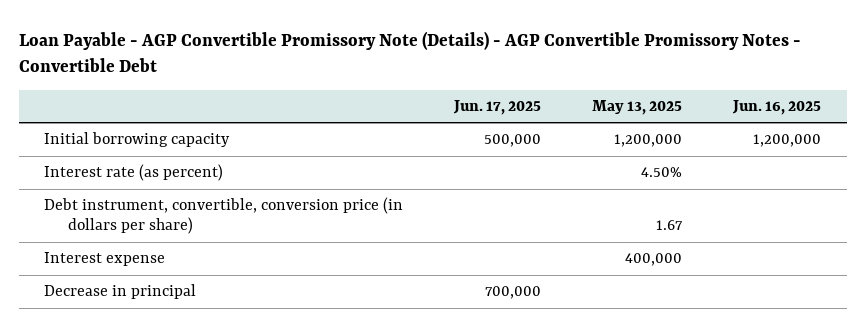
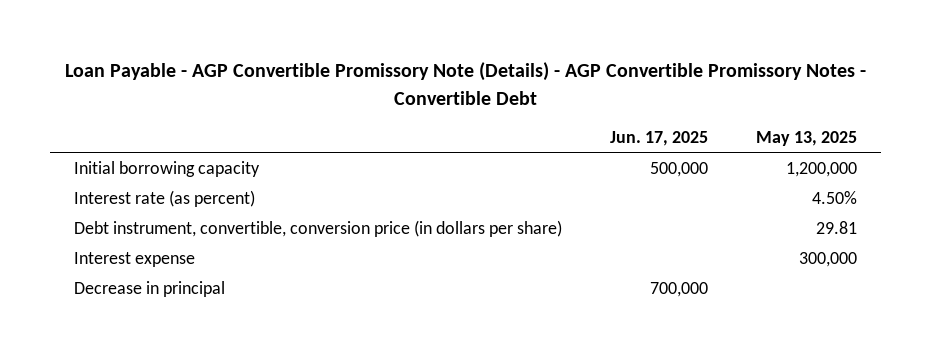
- | Jun. 17, 2025 | May 13, 2025 | Jun. 16, 2025
+ | Jun. 17, 2025 | May 13, 2025
- Debt instrument, convertible, conversion price (in dollars per share) | | 1.67 |
- Interest expense | | 400,000 |
+ Debt instrument, convertible, conversion price (in dollars per share) | | 29.81
+ Interest expense | | 300,000

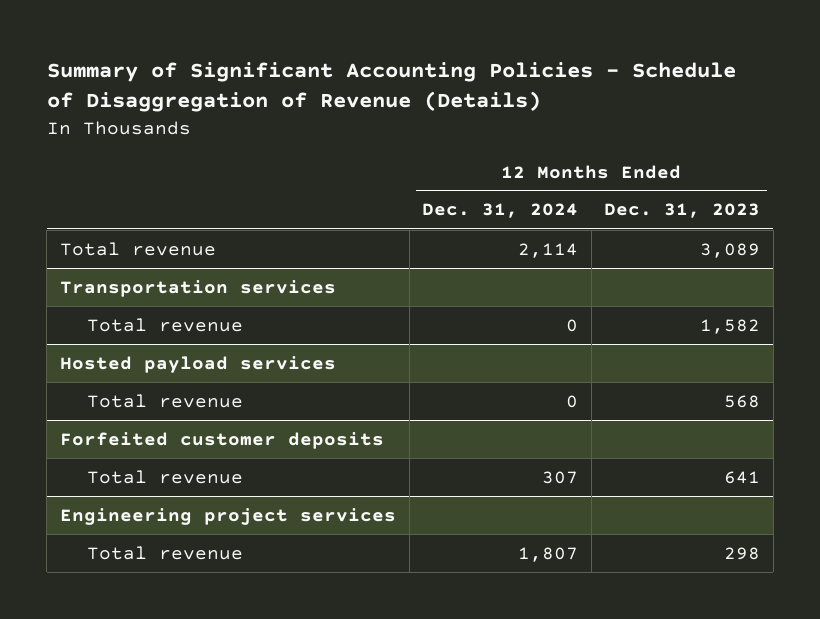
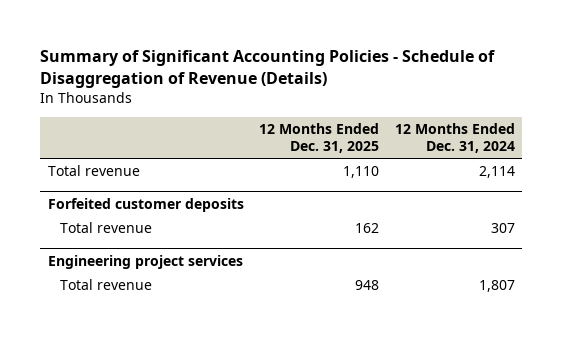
- | 12 Months Ended Dec. 31, 2024 | 12 Months Ended Dec. 31, 2023
+ | 12 Months Ended Dec. 31, 2025 | 12 Months Ended Dec. 31, 2024
- Transportation services
- Total revenue | 0 | 1,582
- Hosted payload services
- Total revenue | 0 | 568

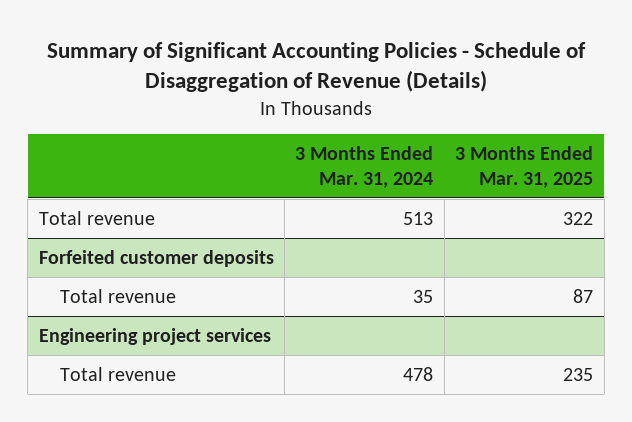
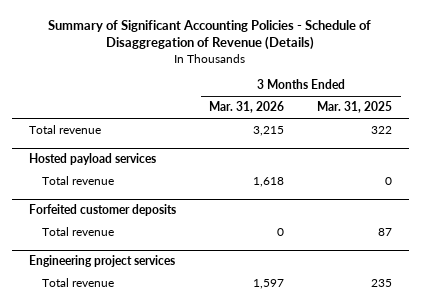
- | 3 Months Ended Mar. 31, 2024 | 3 Months Ended Mar. 31, 2025
+ | 3 Months Ended Mar. 31, 2026 | 3 Months Ended Mar. 31, 2025
+ Hosted payload services
+ Total revenue | 1,618 | 0

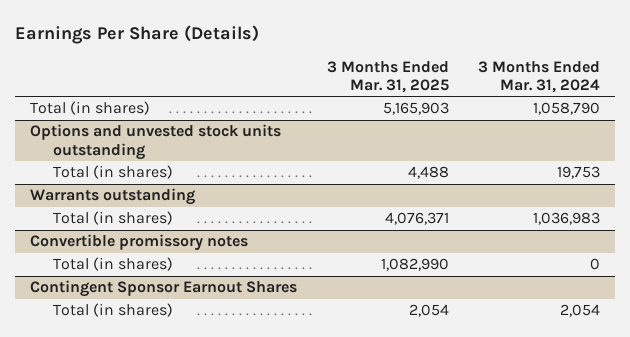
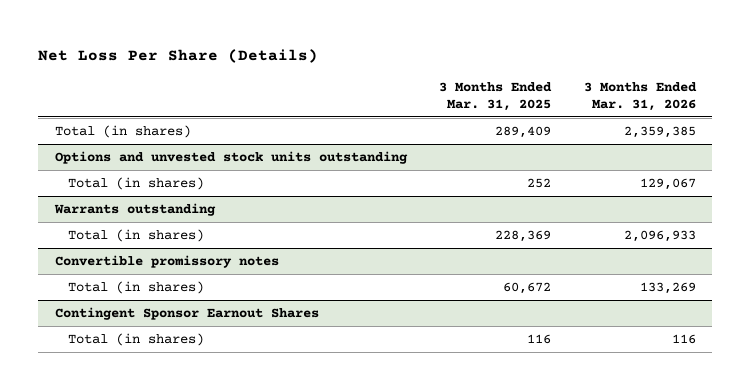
- Earnings Per Share (Details)
+ Net Loss Per Share (Details)
- | 3 Months Ended Mar. 31, 2025 | 3 Months Ended Mar. 31, 2024
+ | 3 Months Ended Mar. 31, 2025 | 3 Months Ended Mar. 31, 2026
- Total (in shares) | 5,165,903 | 1,058,790
+ Total (in shares) | 289,409 | 2,359,385
@ Options and unvested stock units outstanding
- Total (in shares) | 4,488 | 19,753
+ Total (in shares) | 252 | 129,067
@ Warrants outstanding
- Total (in shares) | 4,076,371 | 1,036,983
+ Total (in shares) | 228,369 | 2,096,933
@ Convertible promissory notes
- Total (in shares) | 1,082,990 | 0
+ Total (in shares) | 60,672 | 133,269
@ Contingent Sponsor Earnout Shares
- Total (in shares) | 2,054 | 2,054
+ Total (in shares) | 116 | 116

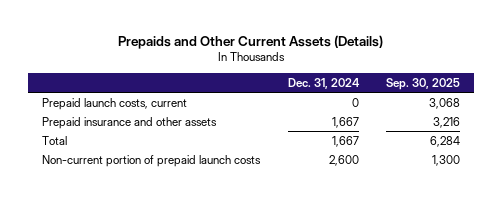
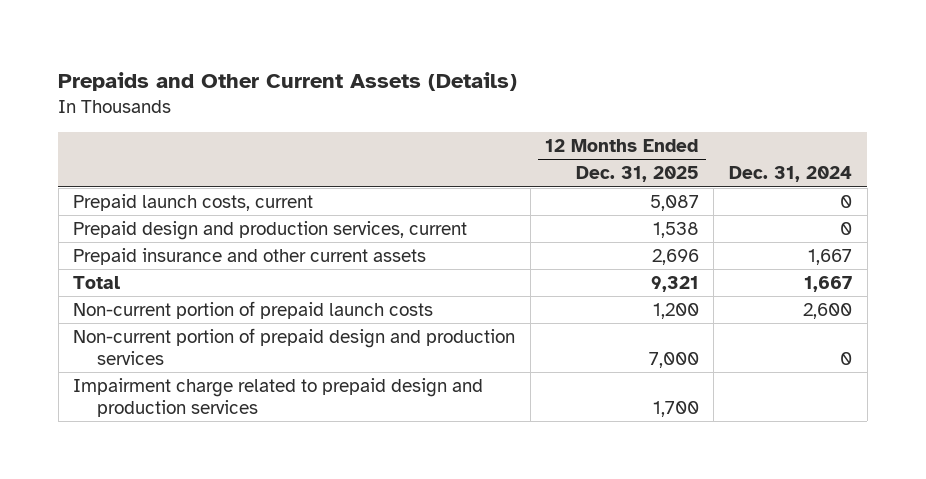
- | Dec. 31, 2024 | Sep. 30, 2025
+ | 12 Months Ended Dec. 31, 2025 | Dec. 31, 2024
- Prepaid insurance and other assets | 1,667 | 3,216
+ Prepaid design and production services, current | 1,538 | 0
+ Prepaid insurance and other current assets | 2,696 | 1,667
+ Non-current portion of prepaid design and production services | 7,000 | 0
+ Impairment charge related to prepaid design and production services | 1,700 |

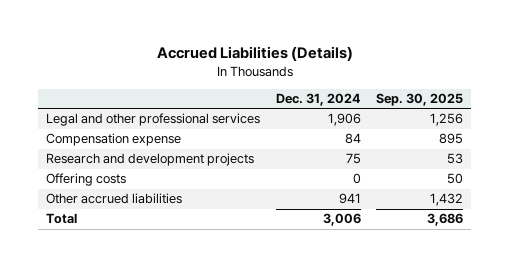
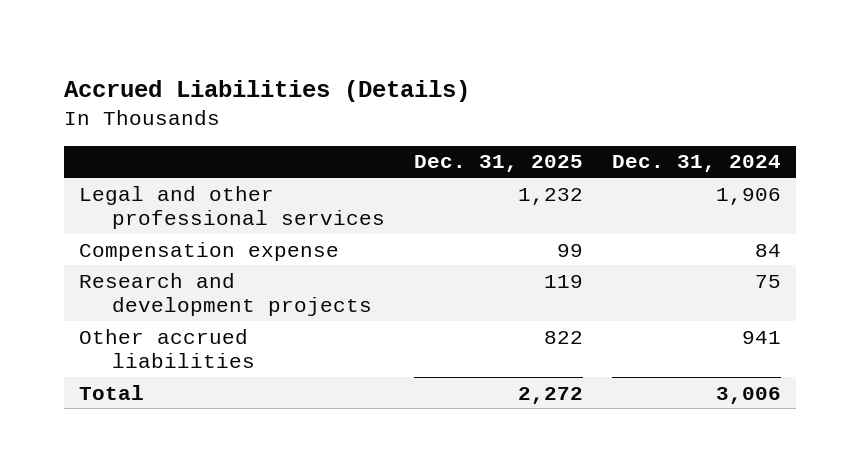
- | Dec. 31, 2024 | Sep. 30, 2025
+ | Dec. 31, 2025 | Dec. 31, 2024
- Offering costs | 0 | 50

